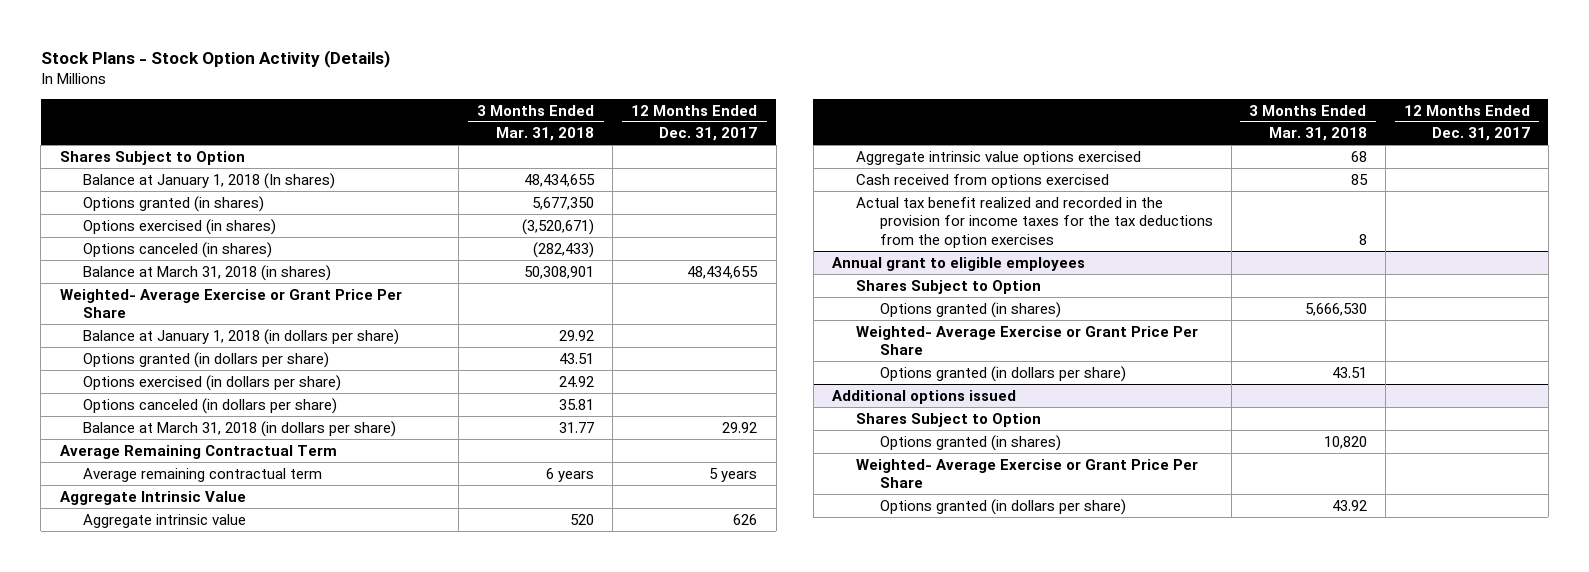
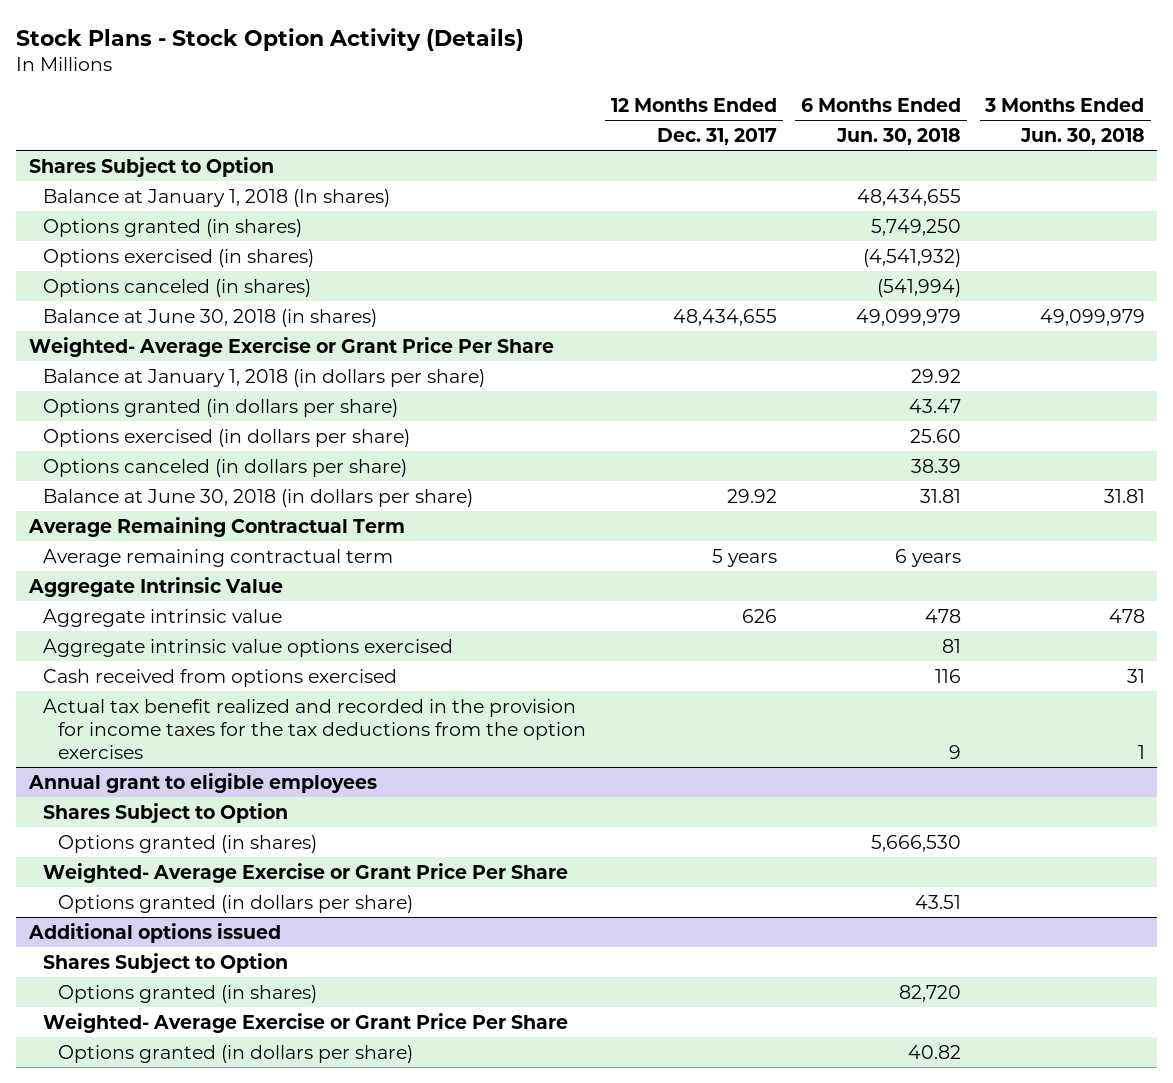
- | 3 Months Ended Mar. 31, 2018 | 12 Months Ended Dec. 31, 2017
+ | 12 Months Ended Dec. 31, 2017 | 6 Months Ended Jun. 30, 2018 | 3 Months Ended Jun. 30, 2018
- Balance at March 31, 2018 (in shares) | 50,308,901 | 48,434,655
+ Balance at June 30, 2018 (in shares) | 48,434,655 | 49,099,979 | 49,099,979
- Balance at March 31, 2018 (in dollars per share) | 31.77 | 29.92
+ Balance at June 30, 2018 (in dollars per share) | 29.92 | 31.81 | 31.81

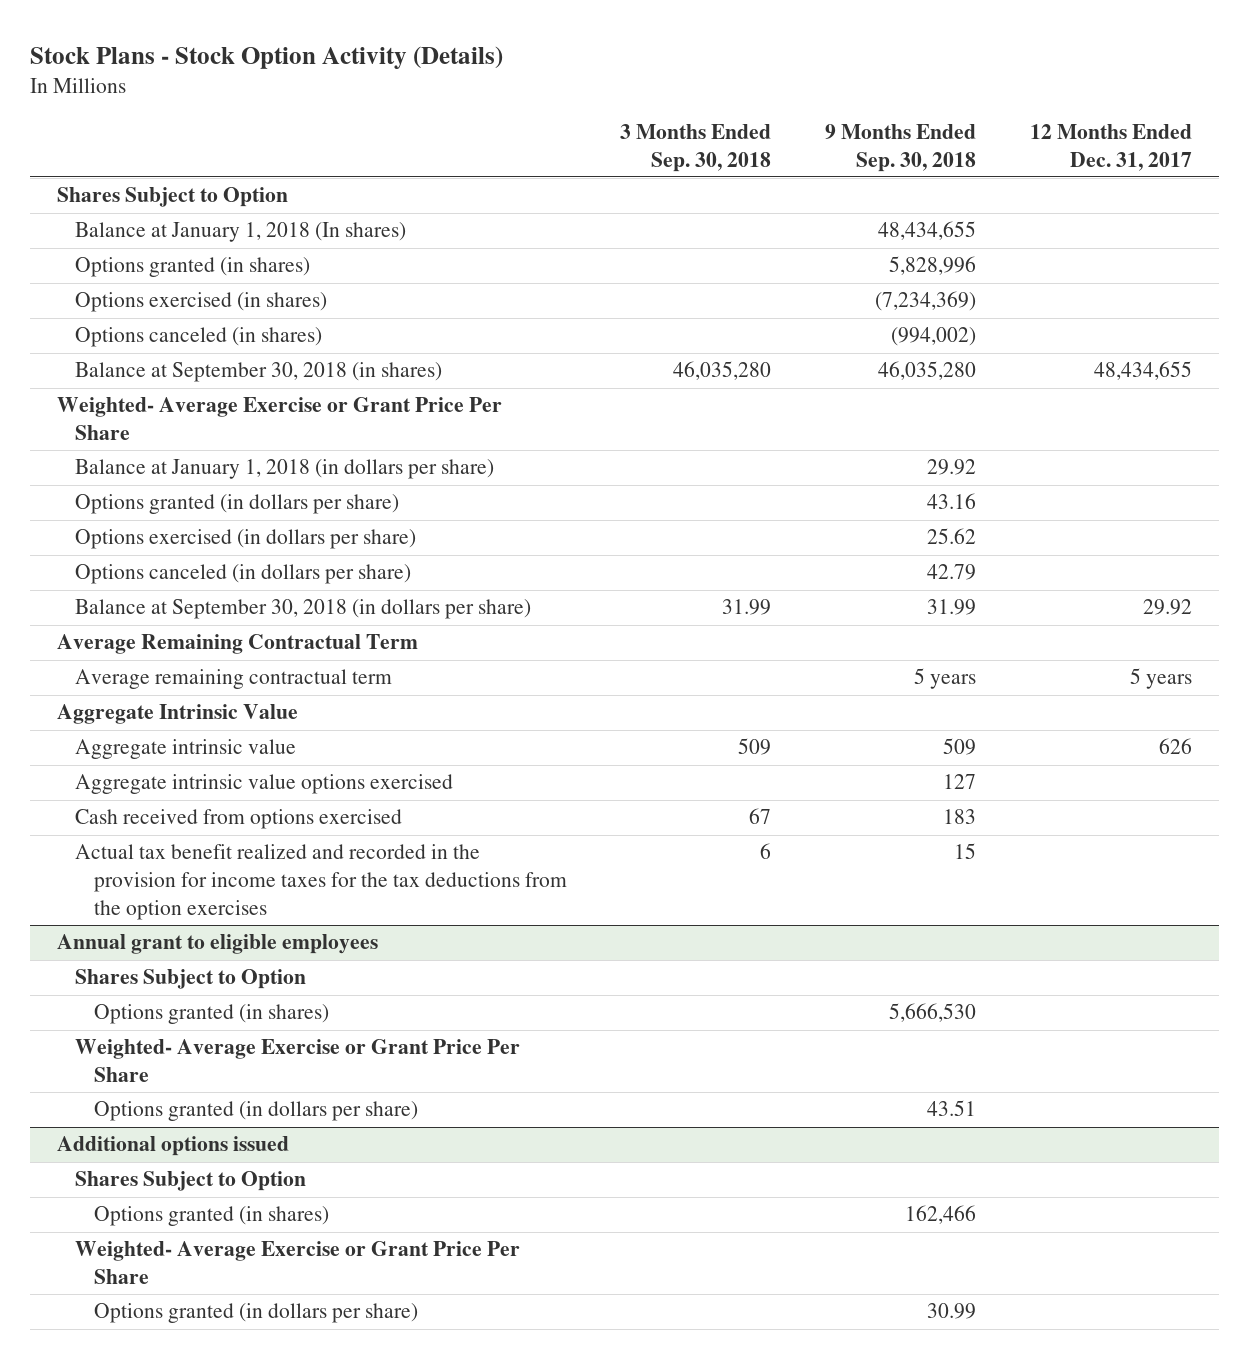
- | 12 Months Ended Dec. 31, 2017 | 6 Months Ended Jun. 30, 2018 | 3 Months Ended Jun. 30, 2018
+ | 3 Months Ended Sep. 30, 2018 | 9 Months Ended Sep. 30, 2018 | 12 Months Ended Dec. 31, 2017
- Balance at June 30, 2018 (in shares) | 48,434,655 | 49,099,979 | 49,099,979
+ Balance at September 30, 2018 (in shares) | 46,035,280 | 46,035,280 | 48,434,655
- Balance at June 30, 2018 (in dollars per share) | 29.92 | 31.81 | 31.81
+ Balance at September 30, 2018 (in dollars per share) | 31.99 | 31.99 | 29.92

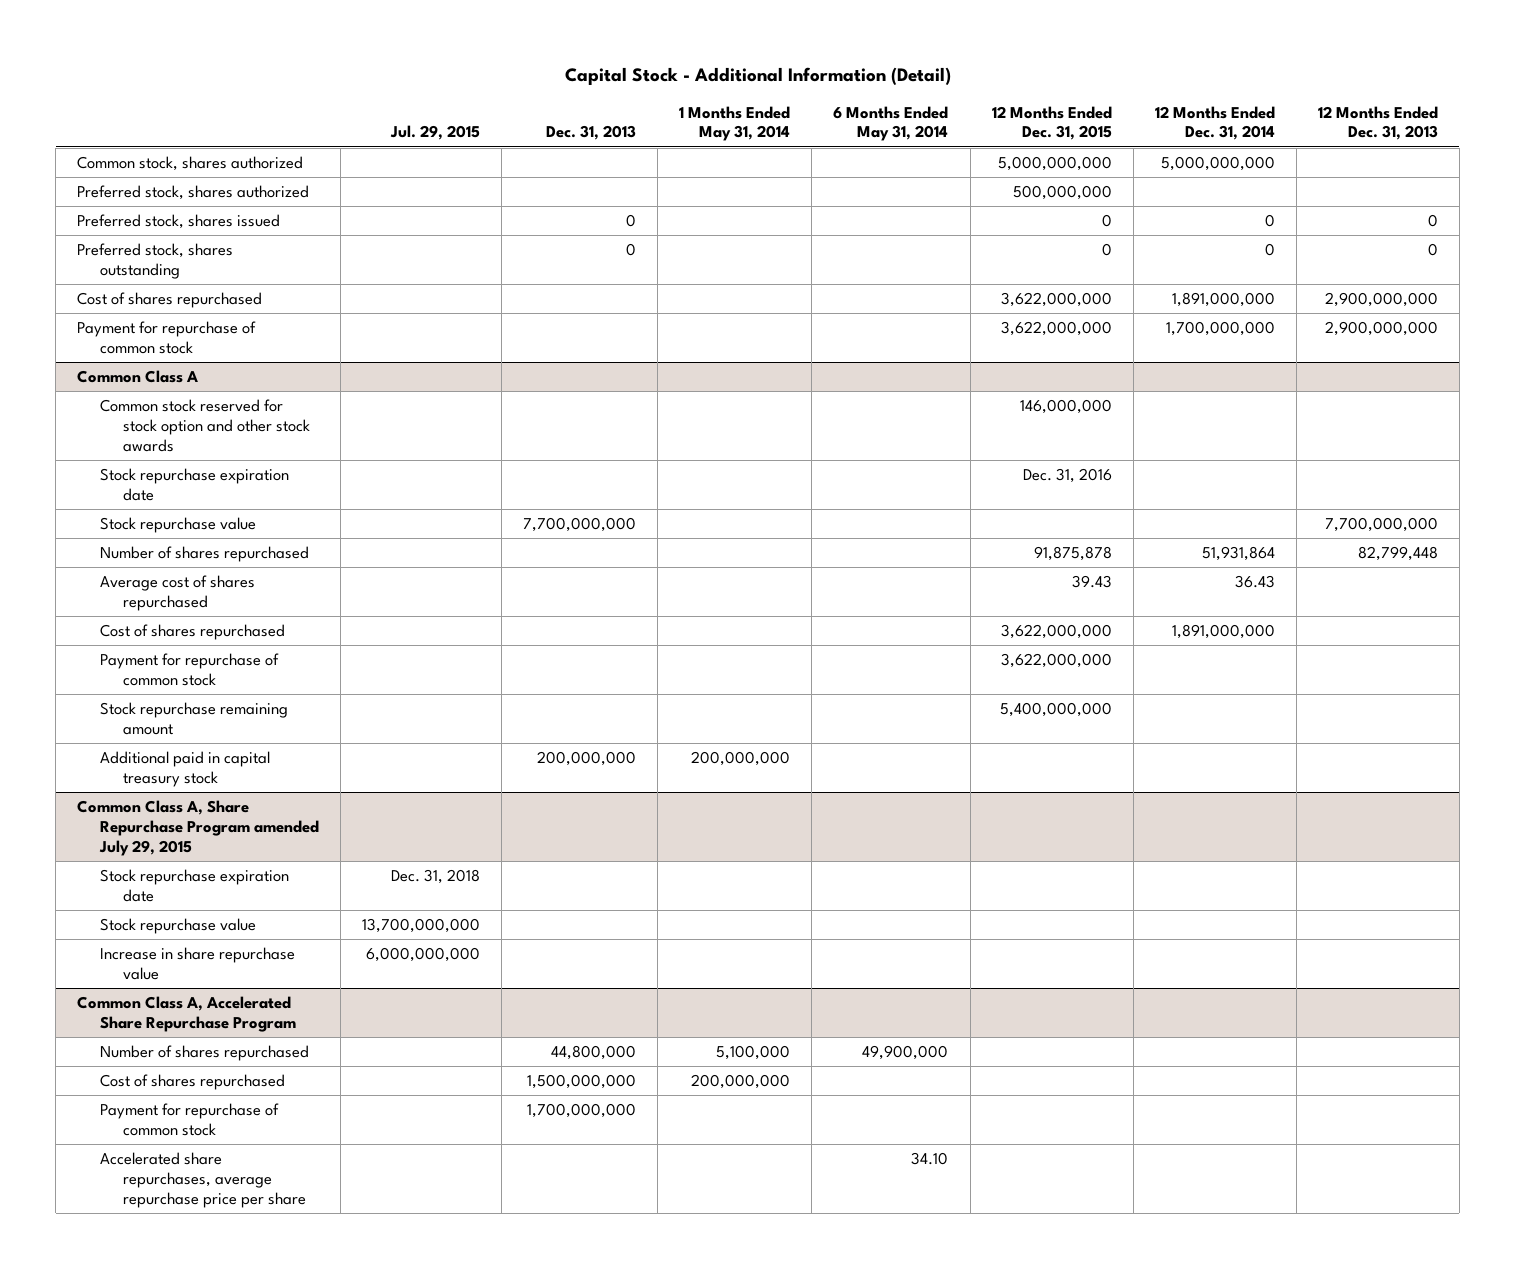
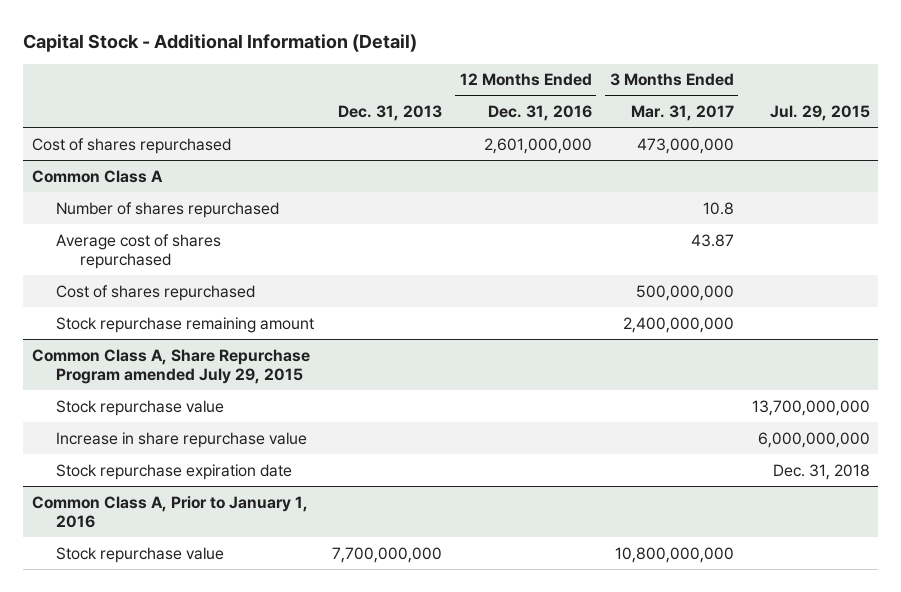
- | Jul. 29, 2015 | Dec. 31, 2013 | 1 Months Ended May 31, 2014 | 6 Months Ended May 31, 2014 | 12 Months Ended Dec. 31, 2015 | 12 Months Ended Dec. 31, 2014 | 12 Months Ended Dec. 31, 2013
+ | Dec. 31, 2013 | 12 Months Ended Dec. 31, 2016 | 3 Months Ended Mar. 31, 2017 | Jul. 29, 2015
- Common stock, shares authorized | | | | | 5,000,000,000 | 5,000,000,000 |
- Preferred stock, shares authorized | | | | | 500,000,000 | |
- Preferred stock, shares issued | | 0 | | | 0 | 0 | 0
- Preferred stock, shares outstanding | | 0 | | | 0 | 0 | 0
- Payment for repurchase of common stock | | | | | 3,622,000,000 | 1,700,000,000 | 2,900,000,000
@ Common Class A
- Common stock reserved for stock option and other stock awards | | | | | 146,000,000 | |
- Stock repurchase expiration date | | | | | Dec. 31, 2016 | |
- Stock repurchase value | | 7,700,000,000 | | | | | 7,700,000,000
- Payment for repurchase of common stock | | | | | 3,622,000,000 | |
- Additional paid in capital treasury stock | | 200,000,000 | 200,000,000 | | | |
- Common Class A, Accelerated Share Repurchase Program
- Number of shares repurchased | | 44,800,000 | 5,100,000 | 49,900,000 | | |
- Cost of shares repurchased | | 1,500,000,000 | 200,000,000 | | | |
- Payment for repurchase of common stock | | 1,700,000,000 | | | | |
- Accelerated share repurchases, average repurchase price per share | | | | 34.10 | | |
@ Common Class A, Share Repurchase Program amended July 29, 2015
moved down: Stock repurchase expiration date | | | | Dec. 31, 2018
+ Common Class A, Prior to January 1, 2016
+ Stock repurchase value | 7,700,000,000 | | 10,800,000,000 |

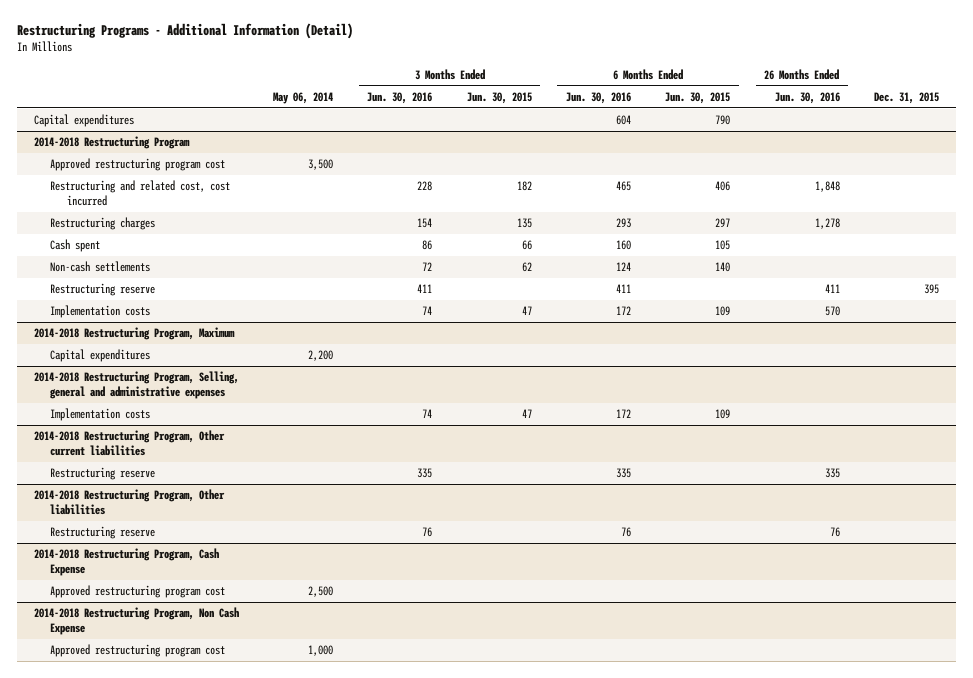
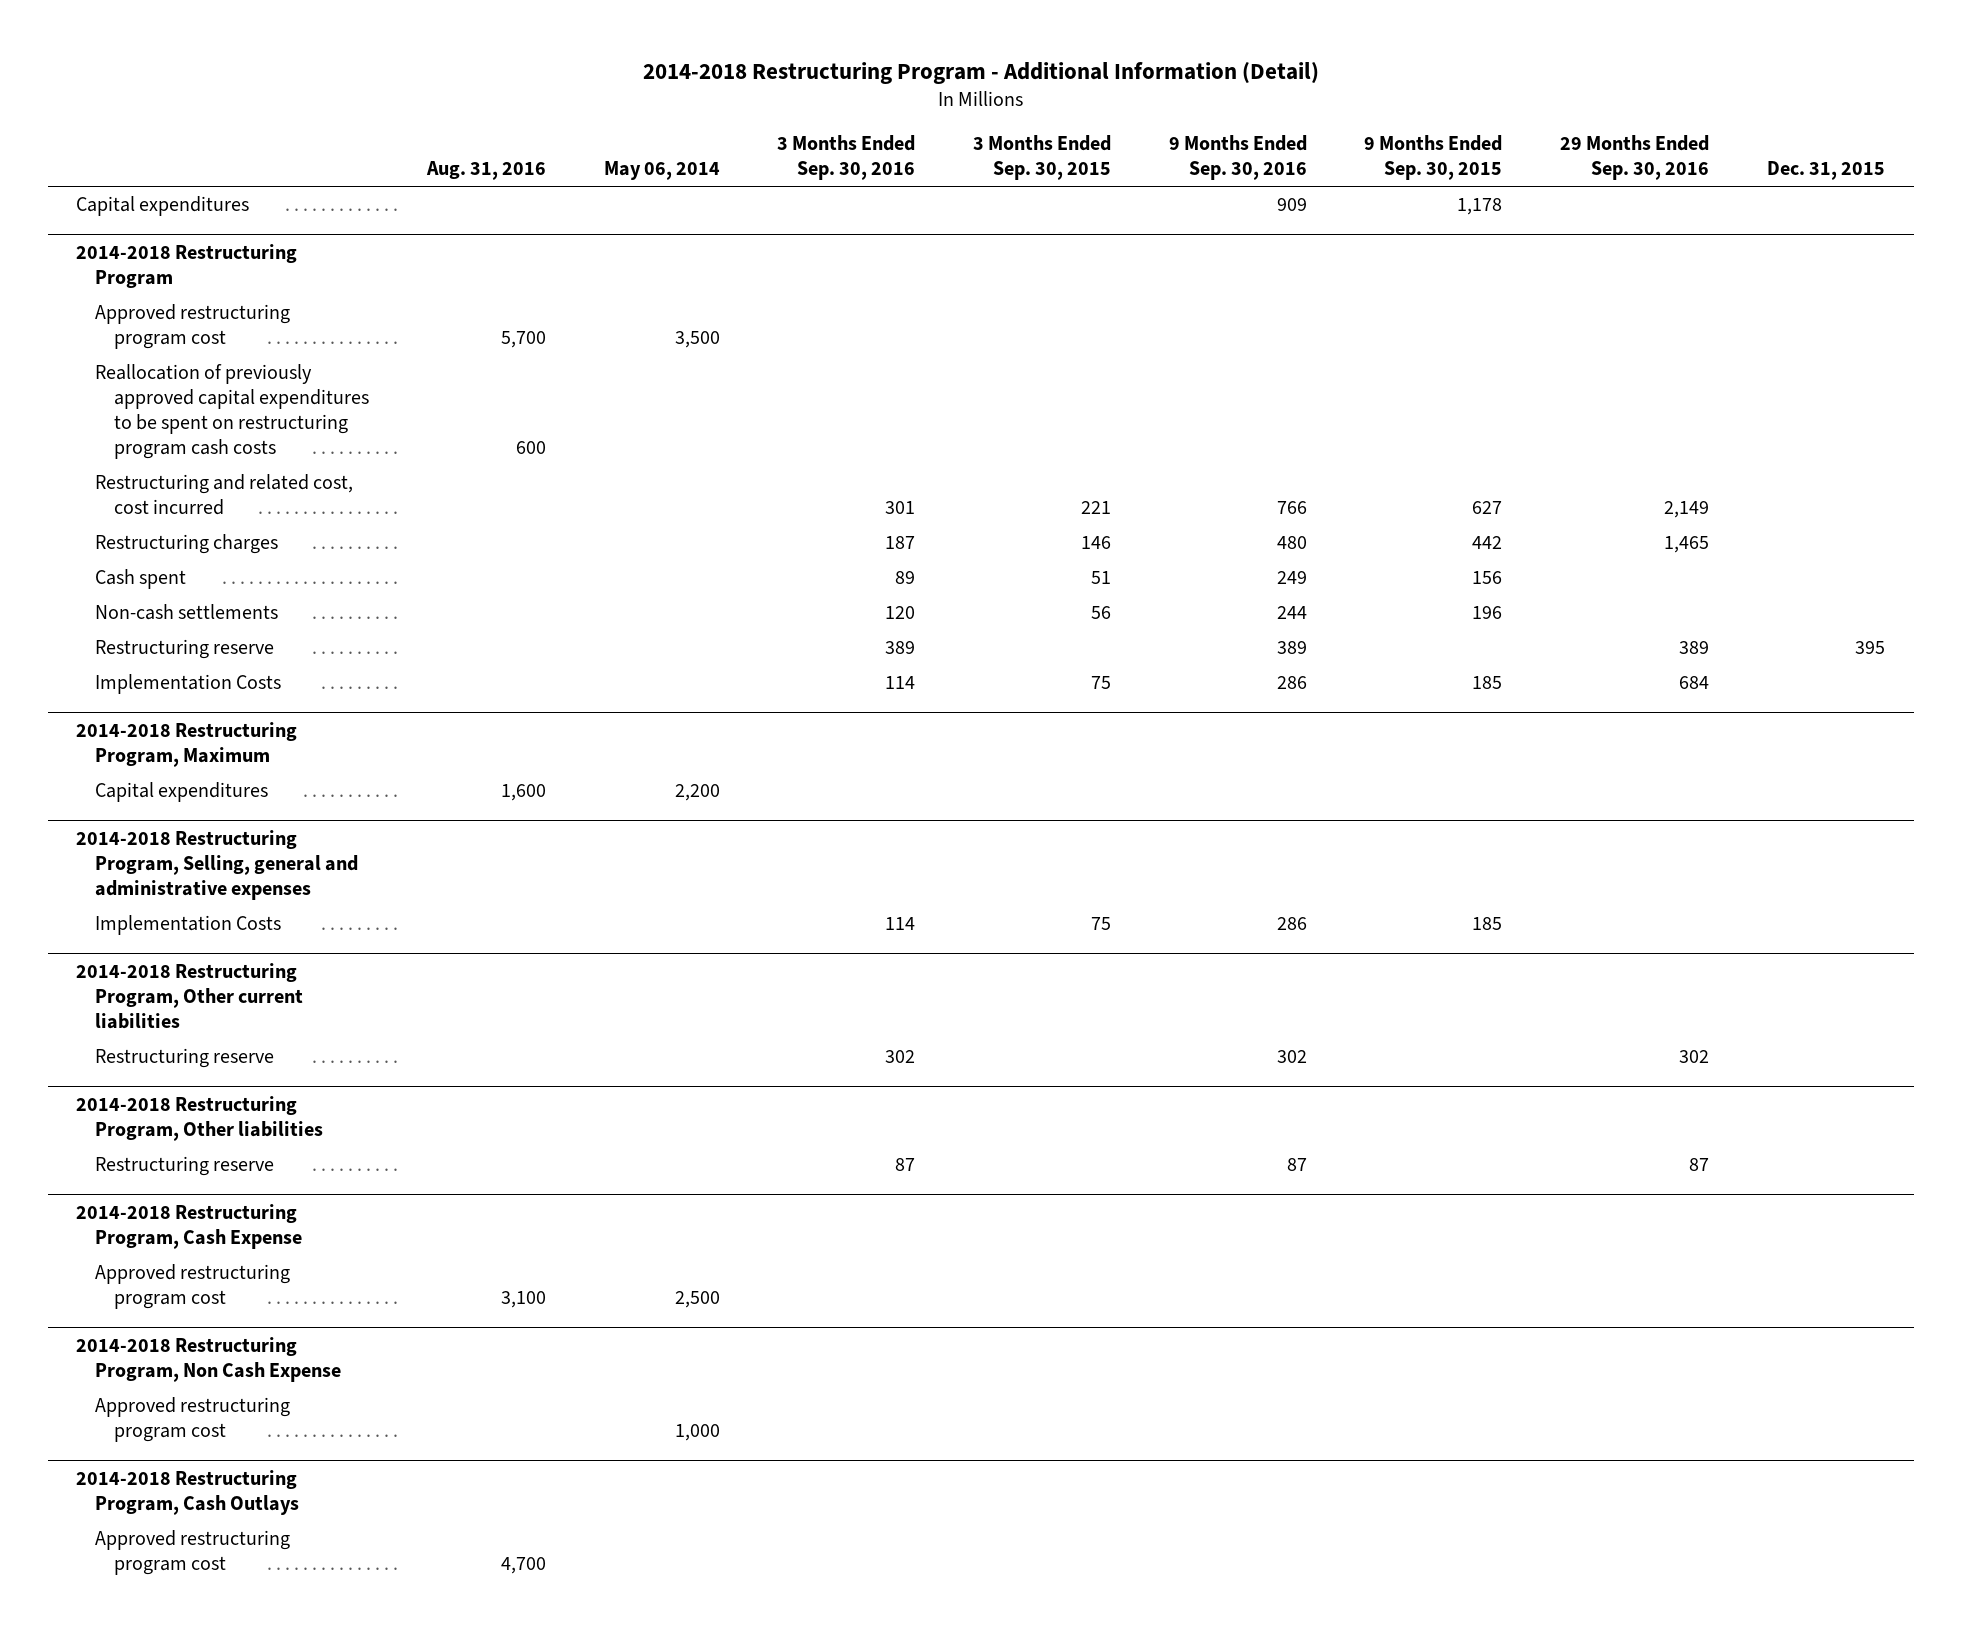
- Restructuring Programs - Additional Information (Detail)
+ 2014-2018 Restructuring Program - Additional Information (Detail)
- | May 06, 2014 | 3 Months Ended Jun. 30, 2016 | 3 Months Ended Jun. 30, 2015 | 6 Months Ended Jun. 30, 2016 | 6 Months Ended Jun. 30, 2015 | 26 Months Ended Jun. 30, 2016 | Dec. 31, 2015
+ | Aug. 31, 2016 | May 06, 2014 | 3 Months Ended Sep. 30, 2016 | 3 Months Ended Sep. 30, 2015 | 9 Months Ended Sep. 30, 2016 | 9 Months Ended Sep. 30, 2015 | 29 Months Ended Sep. 30, 2016 | Dec. 31, 2015
@ 2014-2018 Restructuring Program
+ Reallocation of previously approved capital expenditures to be spent on restructuring program cash costs | 600 | | | | | | |
- Implementation costs | | 74 | 47 | 172 | 109 | 570 |
+ Implementation Costs | | | 114 | 75 | 286 | 185 | 684 |
@ 2014-2018 Restructuring Program, Selling, general and administrative expenses
- Implementation costs | | 74 | 47 | 172 | 109 | |
+ Implementation Costs | | | 114 | 75 | 286 | 185 | |
+ 2014-2018 Restructuring Program, Cash Outlays
+ Approved restructuring program cost | 4,700 | | | | | | |

